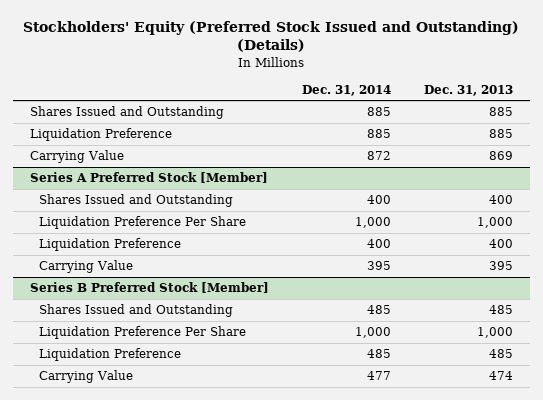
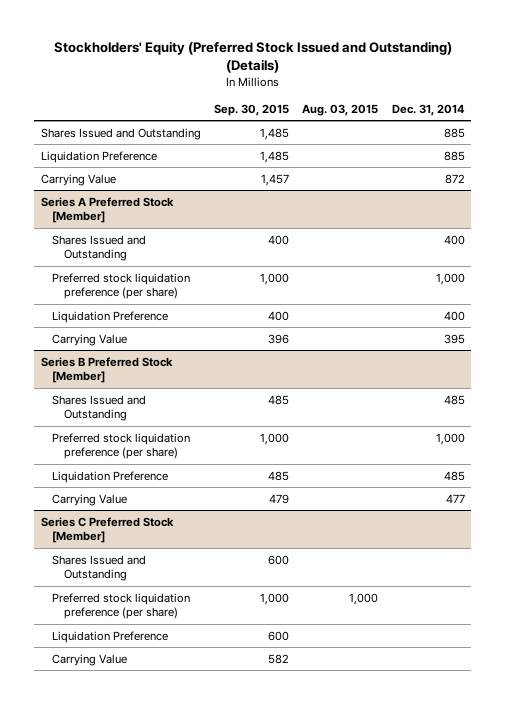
- | Dec. 31, 2014 | Dec. 31, 2013
+ | Sep. 30, 2015 | Aug. 03, 2015 | Dec. 31, 2014
@ Series A Preferred Stock [Member]
- Liquidation Preference Per Share | 1,000 | 1,000
+ Preferred stock liquidation preference (per share) | 1,000 | | 1,000
@ Series B Preferred Stock [Member]
- Liquidation Preference Per Share | 1,000 | 1,000
+ Preferred stock liquidation preference (per share) | 1,000 | | 1,000
+ Series C Preferred Stock [Member]
+ Shares Issued and Outstanding | 600 | |
+ Preferred stock liquidation preference (per share) | 1,000 | 1,000 |
+ Liquidation Preference | 600 | |
+ Carrying Value | 582 | |

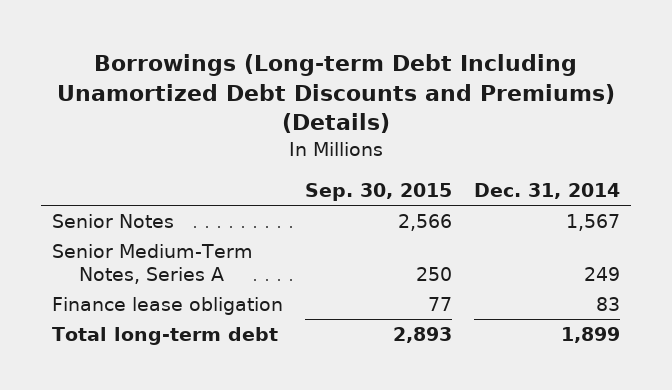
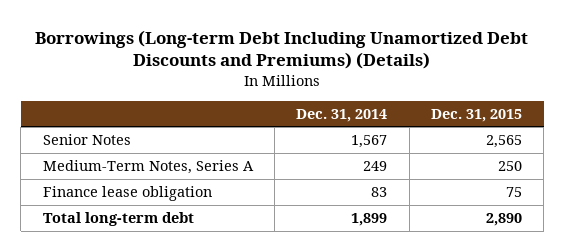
- | Sep. 30, 2015 | Dec. 31, 2014
+ | Dec. 31, 2014 | Dec. 31, 2015
- Senior Medium-Term Notes, Series A | 250 | 249
+ Medium-Term Notes, Series A | 249 | 250

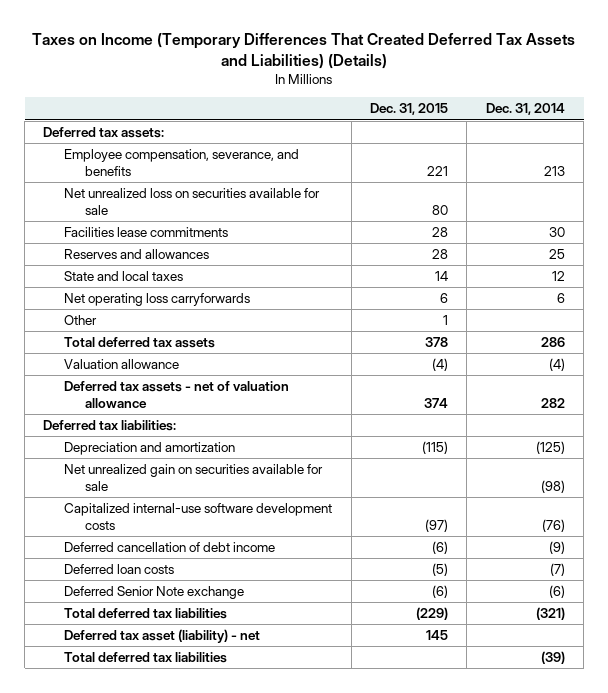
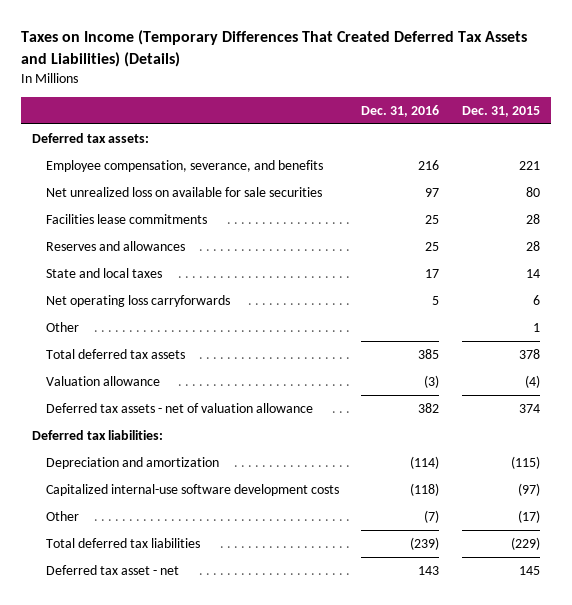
- | Dec. 31, 2015 | Dec. 31, 2014
+ | Dec. 31, 2016 | Dec. 31, 2015
- Net unrealized loss on securities available for sale | 80 |
+ Net unrealized loss on available for sale securities | 97 | 80
- Net unrealized gain on securities available for sale | | (98)
- Deferred cancellation of debt income | (6) | (9)
- Deferred loan costs | (5) | (7)
- Deferred Senior Note exchange | (6) | (6)
+ Other | (7) | (17)
- Deferred tax asset (liability) - net | 145 |
- Total deferred tax liabilities | | (39)
+ Deferred tax asset - net | 143 | 145

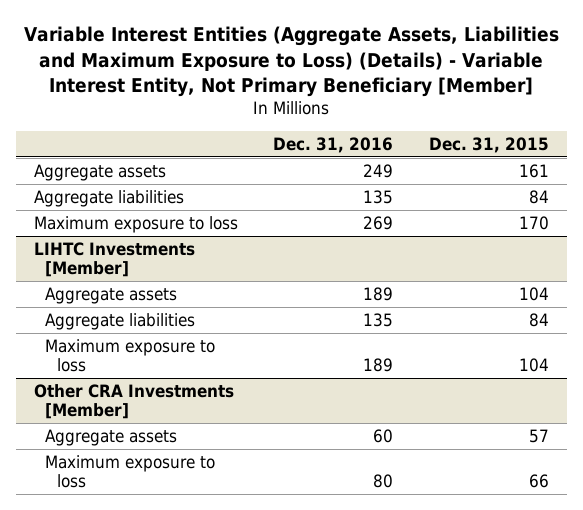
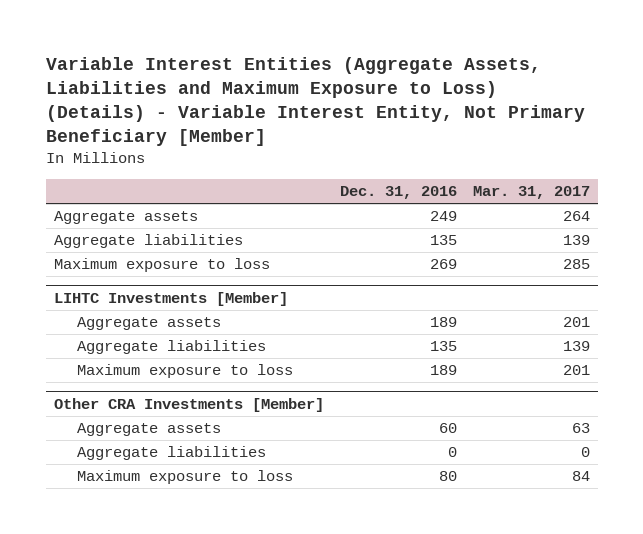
- | Dec. 31, 2016 | Dec. 31, 2015
+ | Dec. 31, 2016 | Mar. 31, 2017
@ Other CRA Investments [Member]
+ Aggregate liabilities | 0 | 0

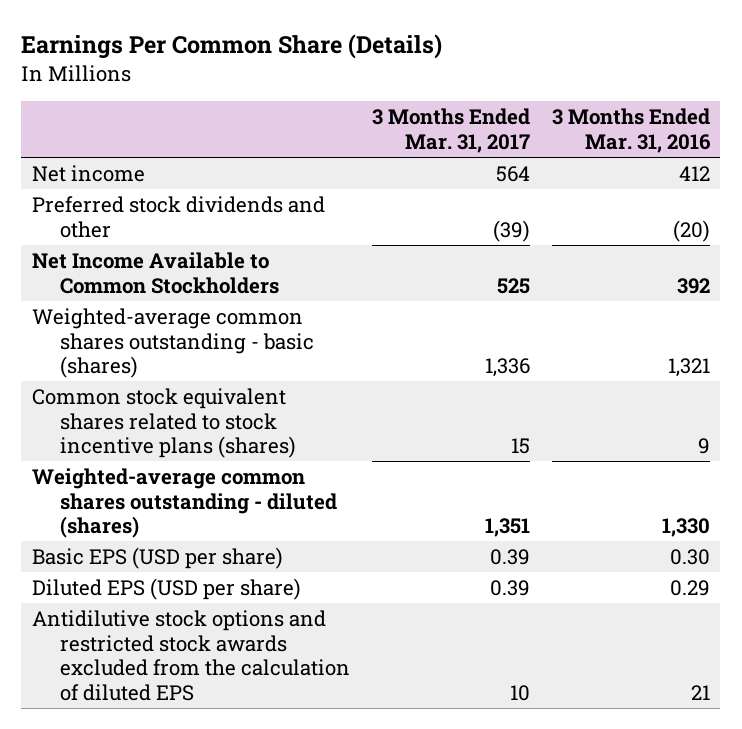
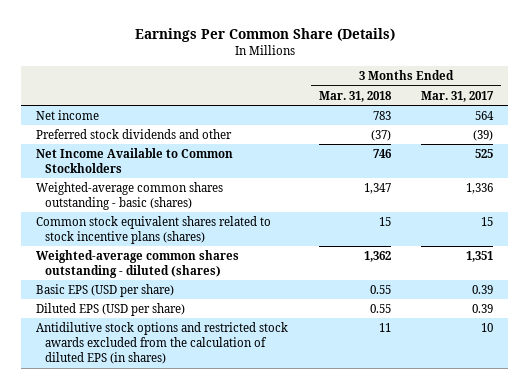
- | 3 Months Ended Mar. 31, 2017 | 3 Months Ended Mar. 31, 2016
+ | 3 Months Ended Mar. 31, 2018 | 3 Months Ended Mar. 31, 2017
- Antidilutive stock options and restricted stock awards excluded from the calculation of diluted EPS | 10 | 21
+ Antidilutive stock options and restricted stock awards excluded from the calculation of diluted EPS (in shares) | 11 | 10

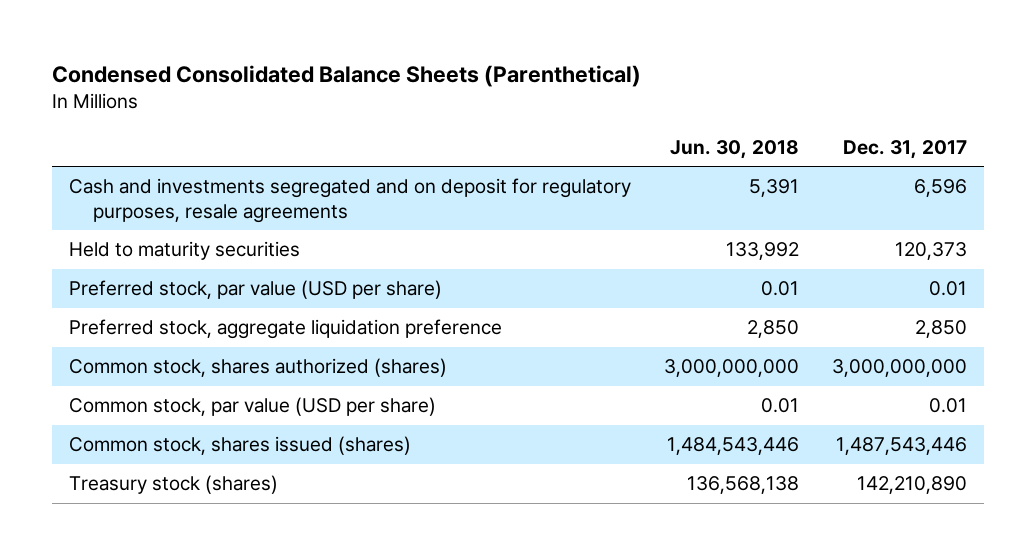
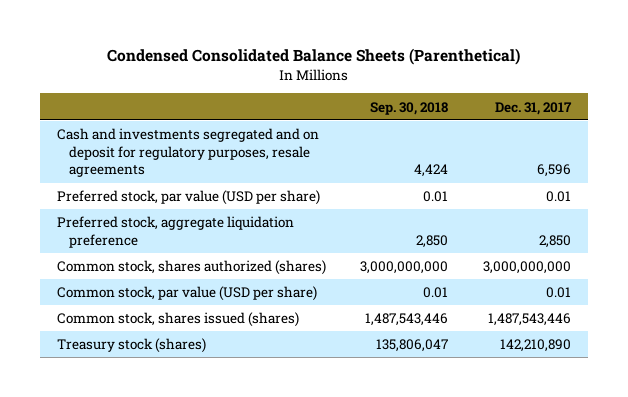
- | Jun. 30, 2018 | Dec. 31, 2017
+ | Sep. 30, 2018 | Dec. 31, 2017
- Held to maturity securities | 133,992 | 120,373

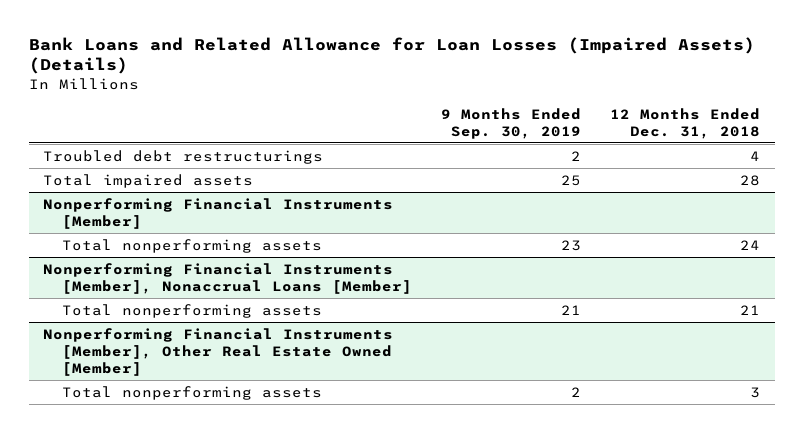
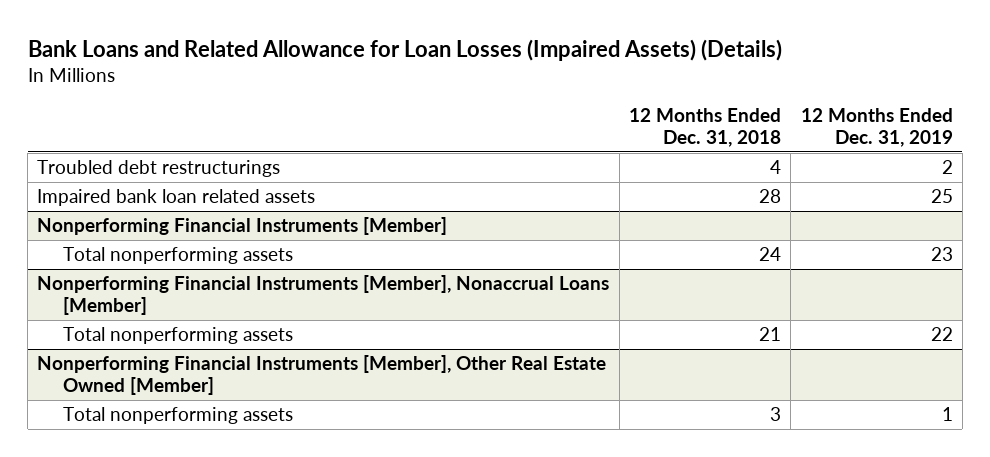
- | 9 Months Ended Sep. 30, 2019 | 12 Months Ended Dec. 31, 2018
+ | 12 Months Ended Dec. 31, 2018 | 12 Months Ended Dec. 31, 2019
- Total impaired assets | 25 | 28
+ Impaired bank loan related assets | 28 | 25

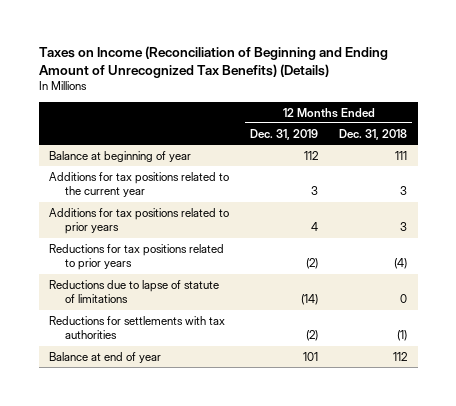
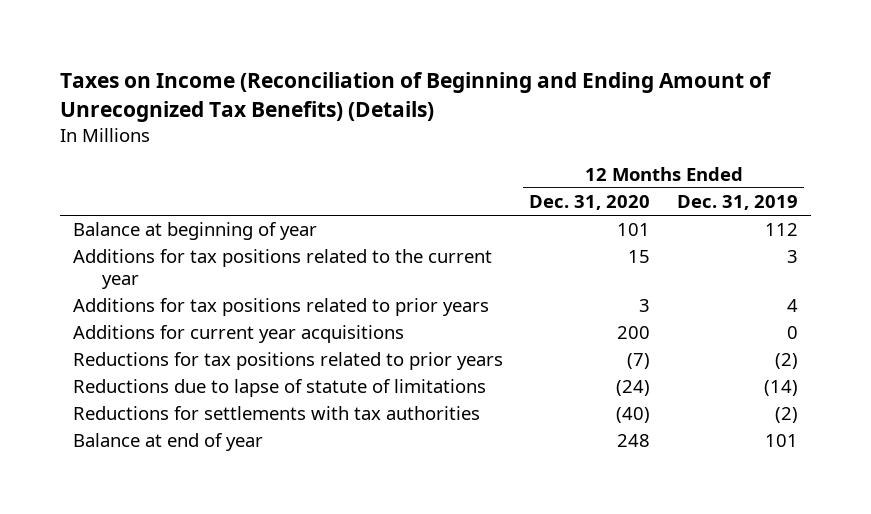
- | 12 Months Ended Dec. 31, 2019 | 12 Months Ended Dec. 31, 2018
+ | 12 Months Ended Dec. 31, 2020 | 12 Months Ended Dec. 31, 2019
+ Additions for current year acquisitions | 200 | 0

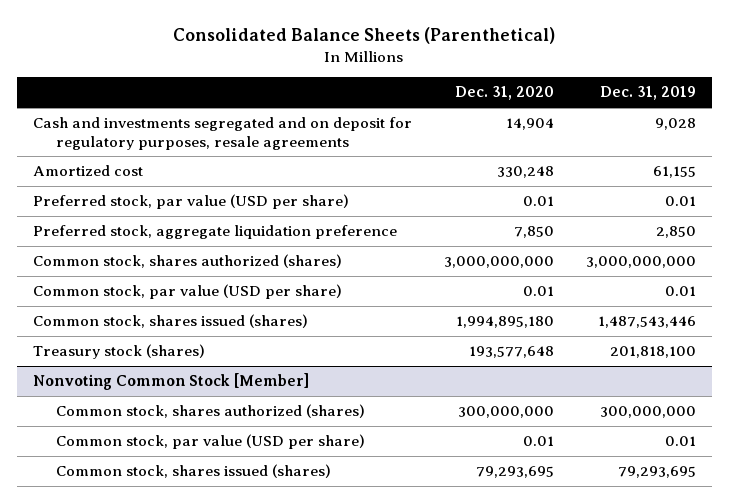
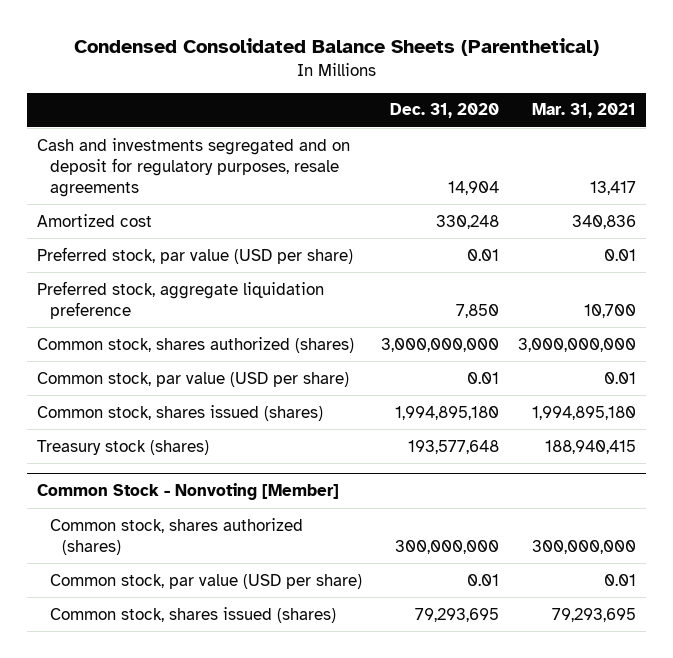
- Consolidated Balance Sheets (Parenthetical)
+ Condensed Consolidated Balance Sheets (Parenthetical)
- | Dec. 31, 2020 | Dec. 31, 2019
+ | Dec. 31, 2020 | Mar. 31, 2021
- Nonvoting Common Stock [Member]
+ Common Stock - Nonvoting [Member]

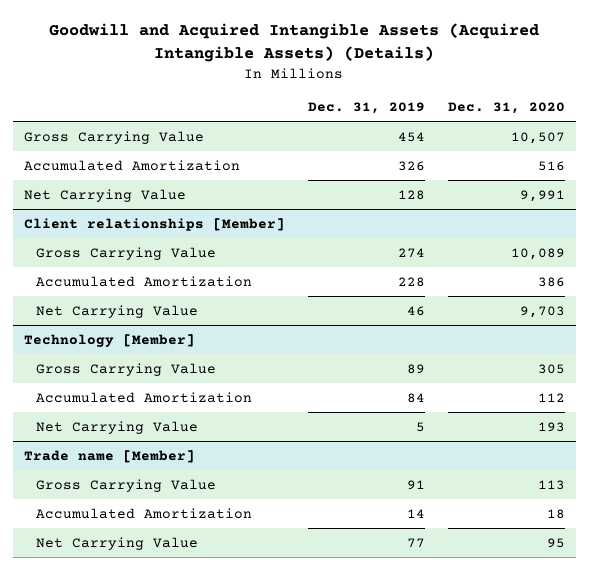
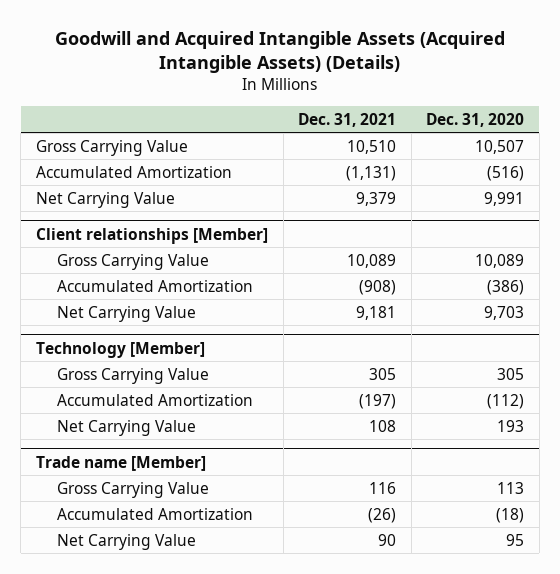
- | Dec. 31, 2019 | Dec. 31, 2020
+ | Dec. 31, 2021 | Dec. 31, 2020
- Accumulated Amortization | 326 | 516
+ Accumulated Amortization | (1,131) | (516)
@ Client relationships [Member]
- Accumulated Amortization | 228 | 386
+ Accumulated Amortization | (908) | (386)
@ Technology [Member]
- Accumulated Amortization | 84 | 112
+ Accumulated Amortization | (197) | (112)
@ Trade name [Member]
- Accumulated Amortization | 14 | 18
+ Accumulated Amortization | (26) | (18)

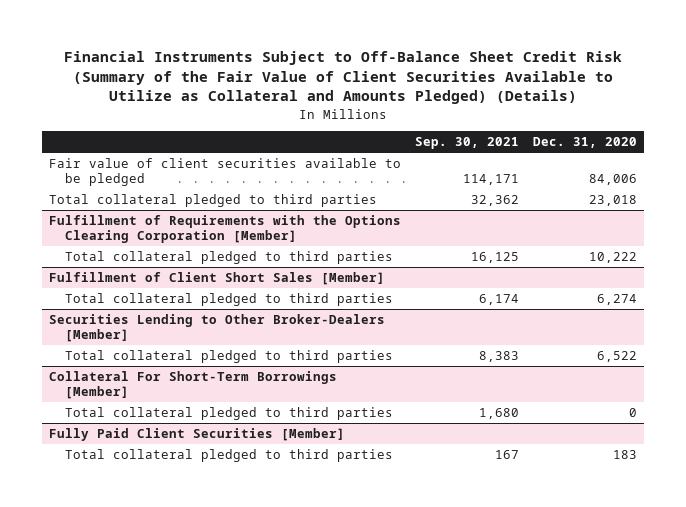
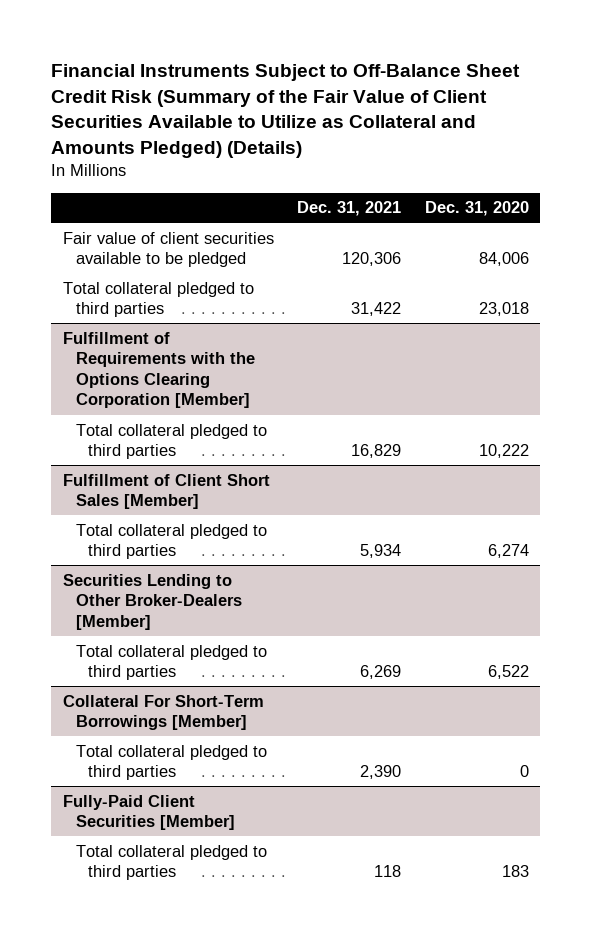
- | Sep. 30, 2021 | Dec. 31, 2020
+ | Dec. 31, 2021 | Dec. 31, 2020
- Fully Paid Client Securities [Member]
+ Fully-Paid Client Securities [Member]

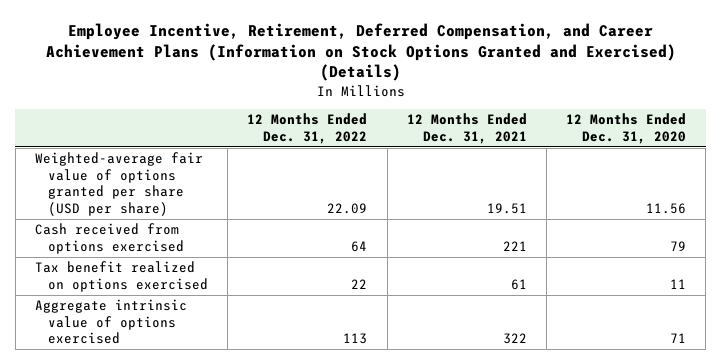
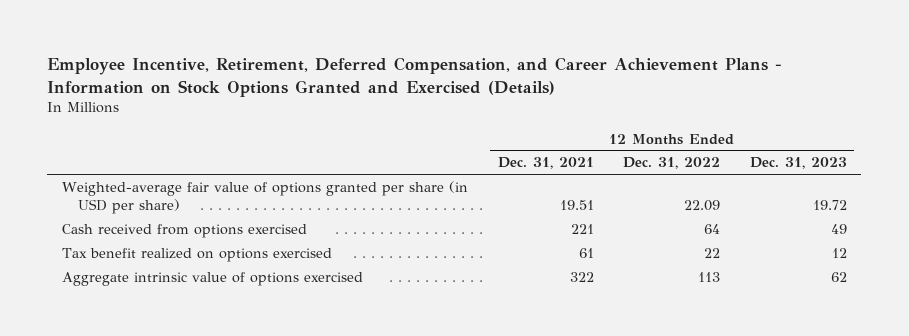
- Employee Incentive, Retirement, Deferred Compensation, and Career Achievement Plans (Information on Stock Options Granted and Exercised) (Details)
+ Employee Incentive, Retirement, Deferred Compensation, and Career Achievement Plans - Information on Stock Options Granted and Exercised (Details)
- | 12 Months Ended Dec. 31, 2022 | 12 Months Ended Dec. 31, 2021 | 12 Months Ended Dec. 31, 2020
+ | 12 Months Ended Dec. 31, 2021 | 12 Months Ended Dec. 31, 2022 | 12 Months Ended Dec. 31, 2023
- Weighted-average fair value of options granted per share (USD per share) | 22.09 | 19.51 | 11.56
+ Weighted-average fair value of options granted per share (in USD per share) | 19.51 | 22.09 | 19.72

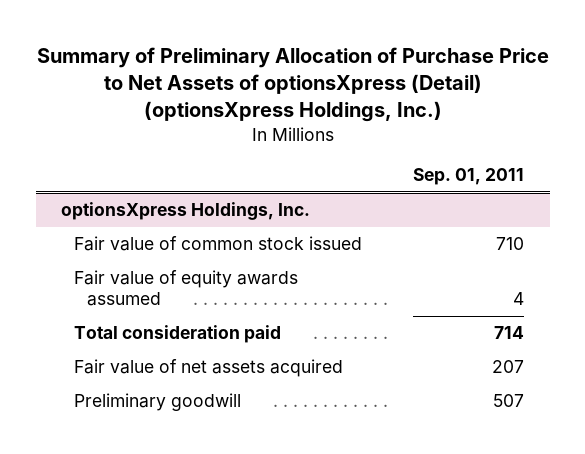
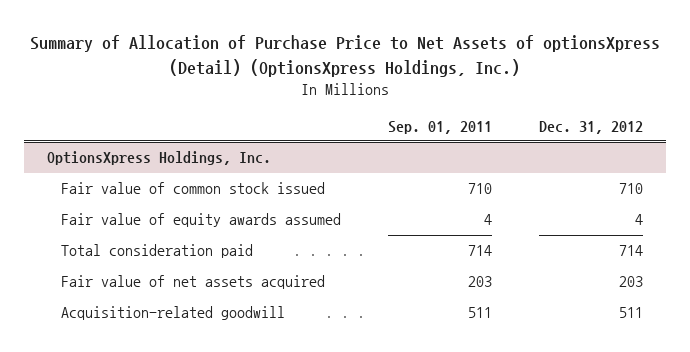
- Summary of Preliminary Allocation of Purchase Price to Net Assets of optionsXpress (Detail) (optionsXpress Holdings, Inc.)
+ Summary of Allocation of Purchase Price to Net Assets of optionsXpress (Detail) (OptionsXpress Holdings, Inc.)
- | Sep. 01, 2011
+ | Sep. 01, 2011 | Dec. 31, 2012
- optionsXpress Holdings, Inc.
+ OptionsXpress Holdings, Inc.
- Fair value of net assets acquired | 207
- Preliminary goodwill | 507
+ Fair value of net assets acquired | 203 | 203
+ Acquisition-related goodwill | 511 | 511

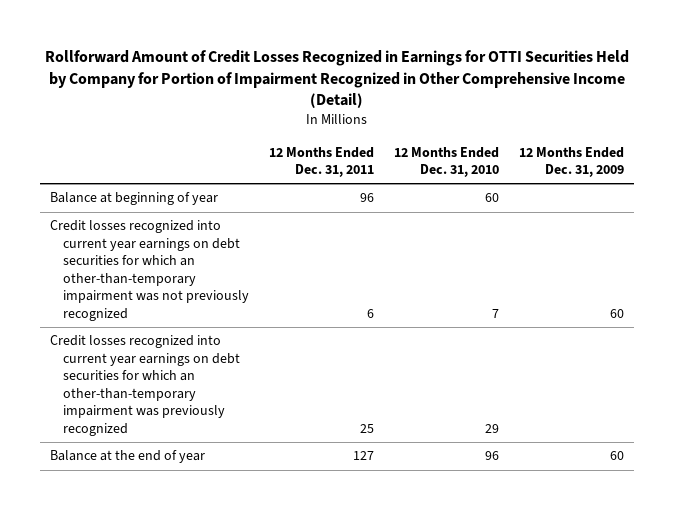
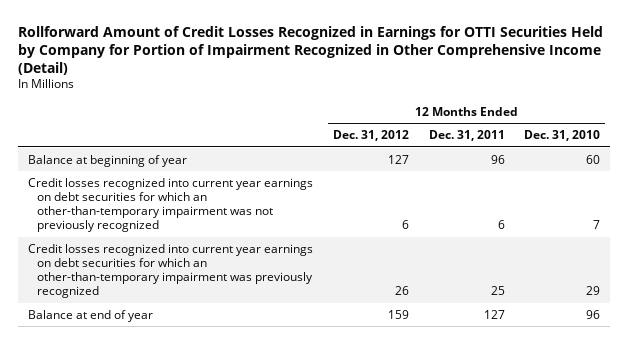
- | 12 Months Ended Dec. 31, 2011 | 12 Months Ended Dec. 31, 2010 | 12 Months Ended Dec. 31, 2009
+ | 12 Months Ended Dec. 31, 2012 | 12 Months Ended Dec. 31, 2011 | 12 Months Ended Dec. 31, 2010
- Balance at the end of year | 127 | 96 | 60
+ Balance at end of year | 159 | 127 | 96

